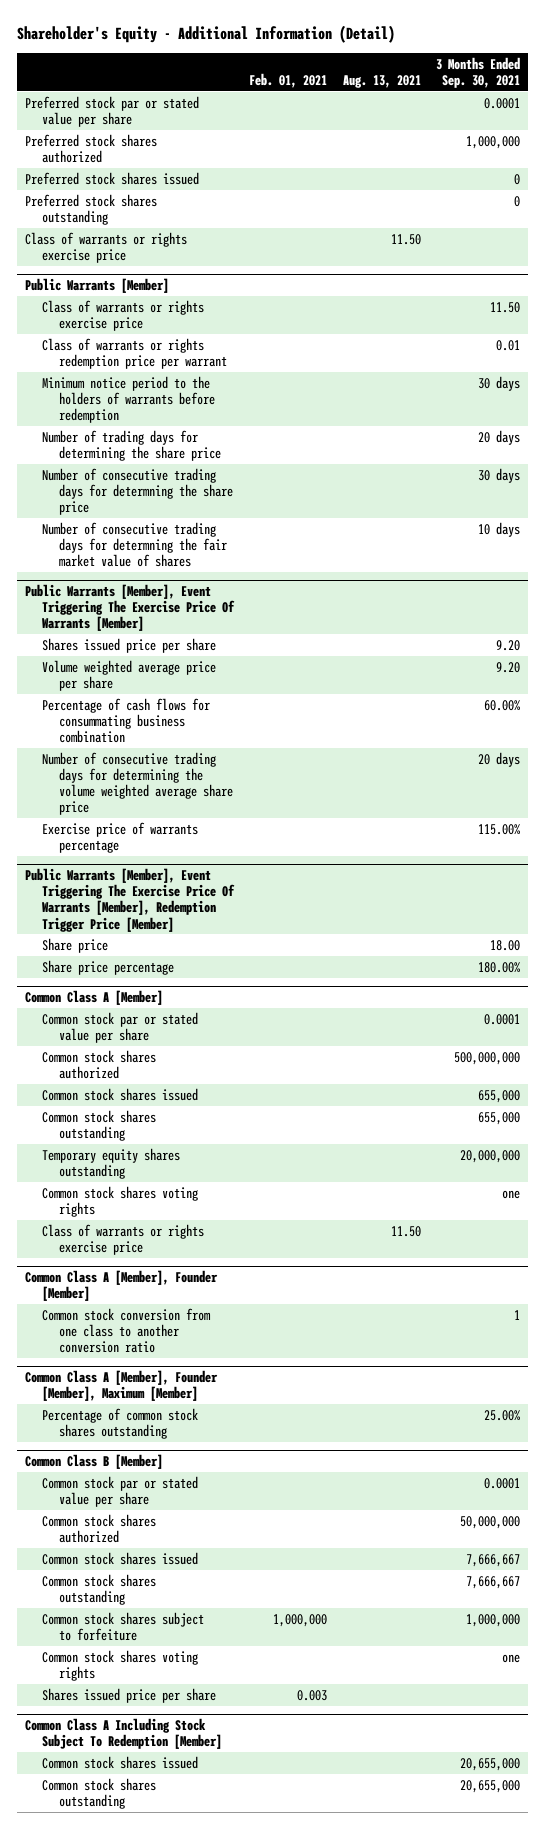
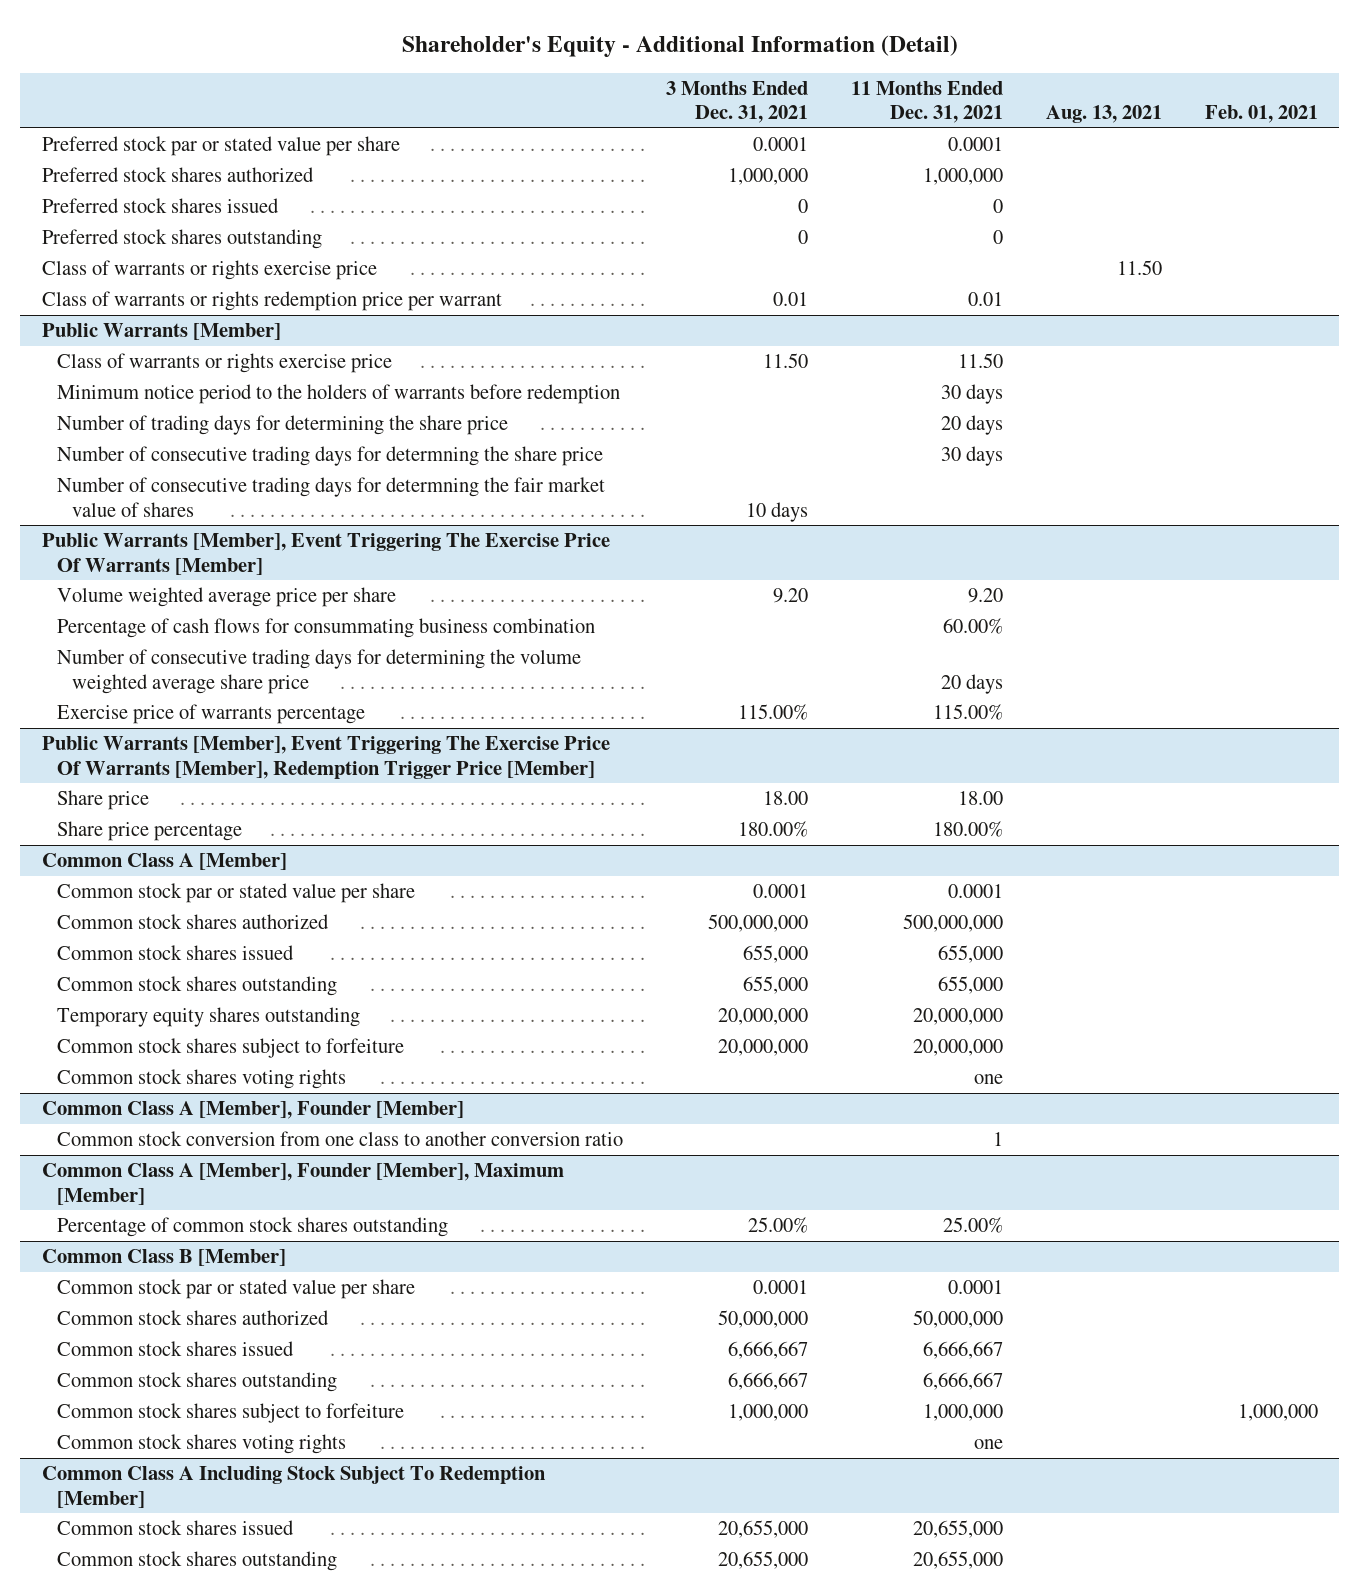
- | Feb. 01, 2021 | Aug. 13, 2021 | 3 Months Ended Sep. 30, 2021
+ | 3 Months Ended Dec. 31, 2021 | 11 Months Ended Dec. 31, 2021 | Aug. 13, 2021 | Feb. 01, 2021
+ Class of warrants or rights redemption price per warrant | 0.01 | 0.01 | |
@ Public Warrants [Member]
- Class of warrants or rights redemption price per warrant | | | 0.01
@ Public Warrants [Member], Event Triggering The Exercise Price Of Warrants [Member]
- Shares issued price per share | | | 9.20
@ Common Class A [Member]
+ Common stock shares subject to forfeiture | 20,000,000 | 20,000,000 | |
- Class of warrants or rights exercise price | | 11.50 |
@ Common Class B [Member]
- Shares issued price per share | 0.003 | |

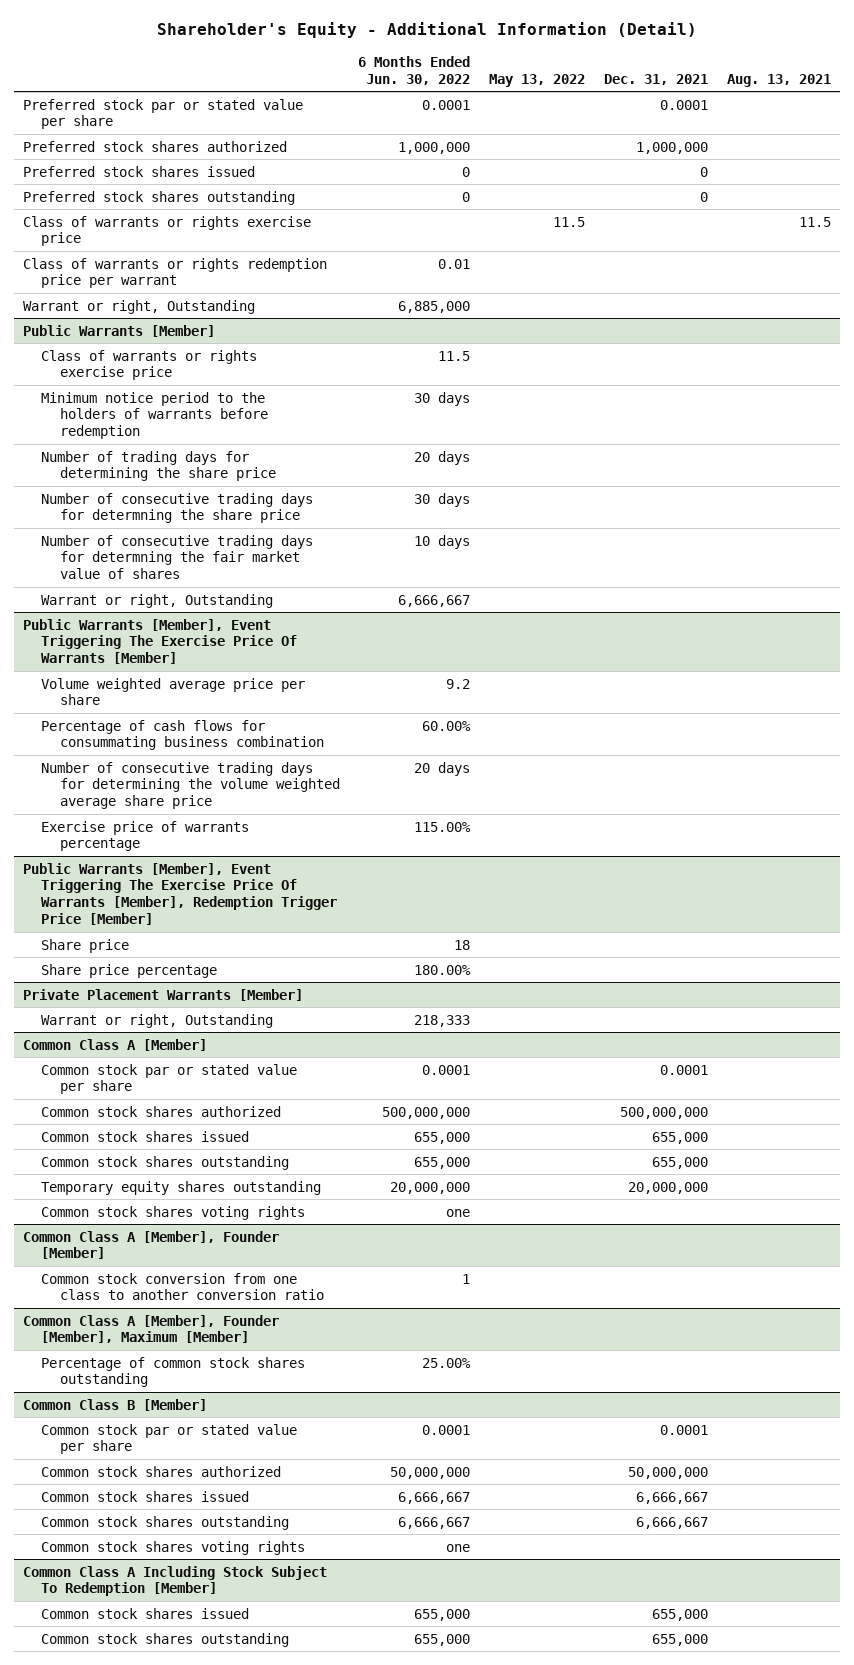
- | 3 Months Ended Dec. 31, 2021 | 11 Months Ended Dec. 31, 2021 | Aug. 13, 2021 | Feb. 01, 2021
+ | 6 Months Ended Jun. 30, 2022 | May 13, 2022 | Dec. 31, 2021 | Aug. 13, 2021
- Class of warrants or rights exercise price | | | 11.50 |
+ Class of warrants or rights exercise price | | 11.5 | | 11.5
+ Warrant or right, Outstanding | 6,885,000 | | |
@ Public Warrants [Member]
+ Warrant or right, Outstanding | 6,666,667 | | |
+ Private Placement Warrants [Member]
+ Warrant or right, Outstanding | 218,333 | | |
@ Common Class A [Member]
- Common stock shares subject to forfeiture | 20,000,000 | 20,000,000 | |
@ Common Class B [Member]
- Common stock shares subject to forfeiture | 1,000,000 | 1,000,000 | | 1,000,000

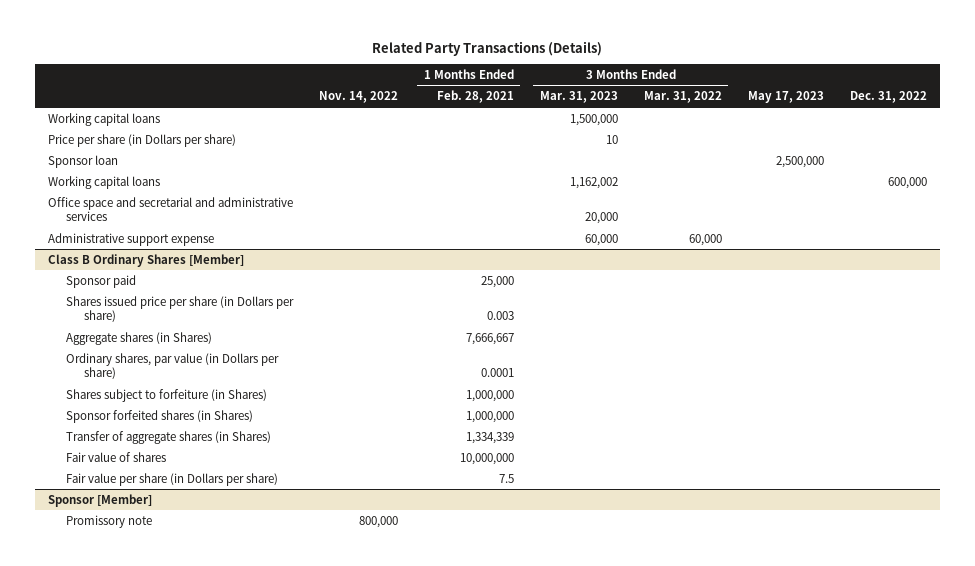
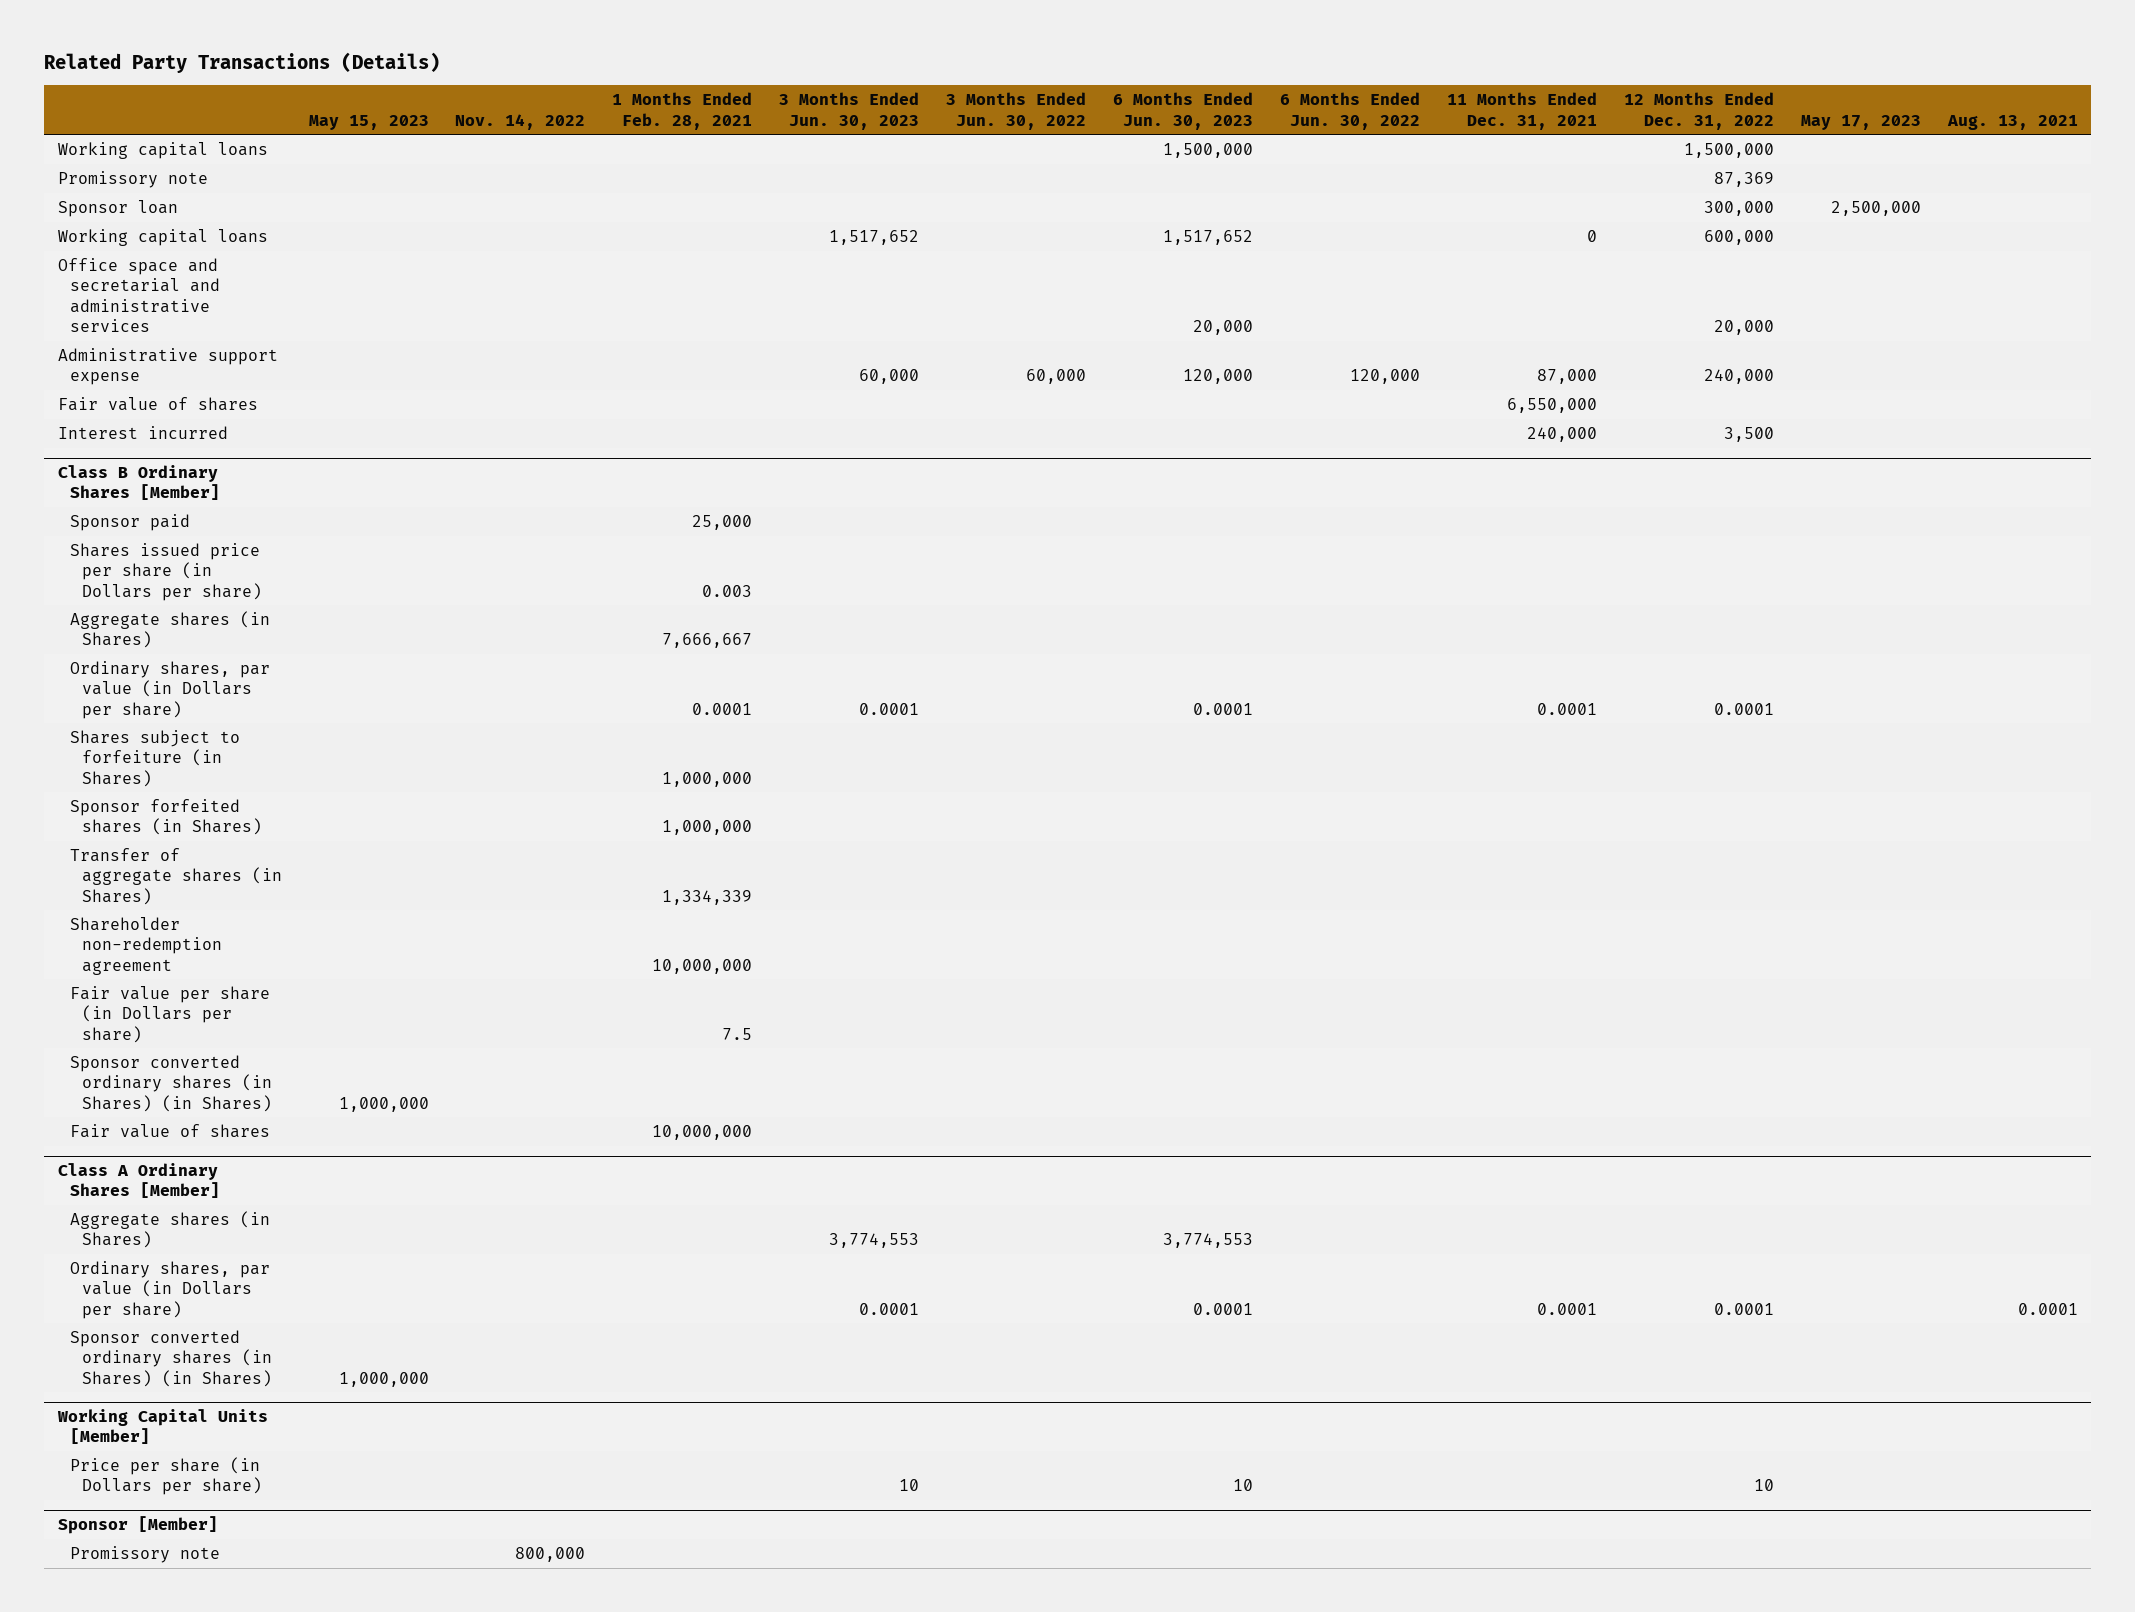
- | Nov. 14, 2022 | 1 Months Ended Feb. 28, 2021 | 3 Months Ended Mar. 31, 2023 | 3 Months Ended Mar. 31, 2022 | May 17, 2023 | Dec. 31, 2022
+ | May 15, 2023 | Nov. 14, 2022 | 1 Months Ended Feb. 28, 2021 | 3 Months Ended Jun. 30, 2023 | 3 Months Ended Jun. 30, 2022 | 6 Months Ended Jun. 30, 2023 | 6 Months Ended Jun. 30, 2022 | 11 Months Ended Dec. 31, 2021 | 12 Months Ended Dec. 31, 2022 | May 17, 2023 | Aug. 13, 2021
- Price per share (in Dollars per share) | | | 10 | | |
+ Promissory note | | | | | | | | | 87,369 | |
+ Fair value of shares | | | | | | | | 6,550,000 | | |
+ Interest incurred | | | | | | | | 240,000 | 3,500 | |
@ Class B Ordinary Shares [Member]
+ Shareholder non-redemption agreement | | | 10,000,000 | | | | | | | |
+ Sponsor converted ordinary shares (in Shares) (in Shares) | 1,000,000 | | | | | | | | | |
moved down: Fair value of shares | | | 10,000,000 | | | | | | | |
+ Class A Ordinary Shares [Member]
+ Aggregate shares (in Shares) | | | | 3,774,553 | | 3,774,553 | | | | |
+ Ordinary shares, par value (in Dollars per share) | | | | 0.0001 | | 0.0001 | | 0.0001 | 0.0001 | | 0.0001
+ Sponsor converted ordinary shares (in Shares) (in Shares) | 1,000,000 | | | | | | | | | |
+ Working Capital Units [Member]
+ Price per share (in Dollars per share) | | | | 10 | | 10 | | | 10 | |

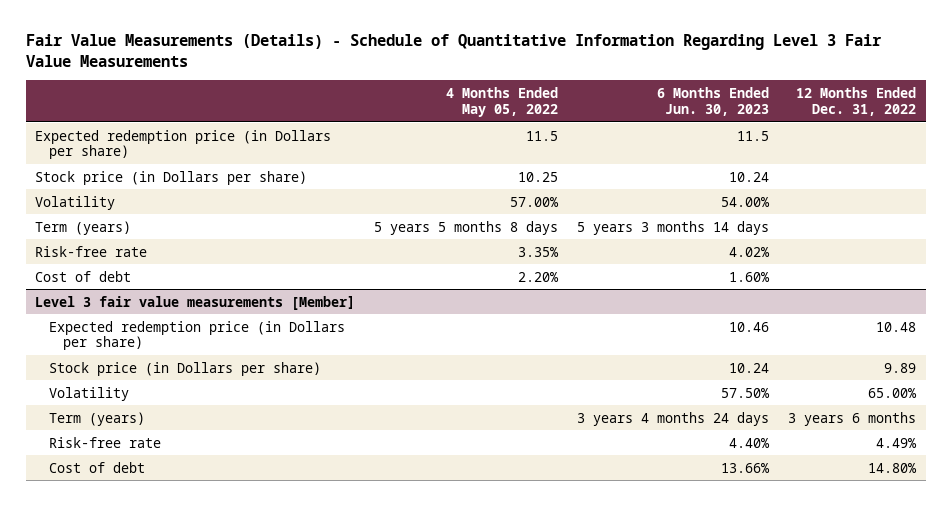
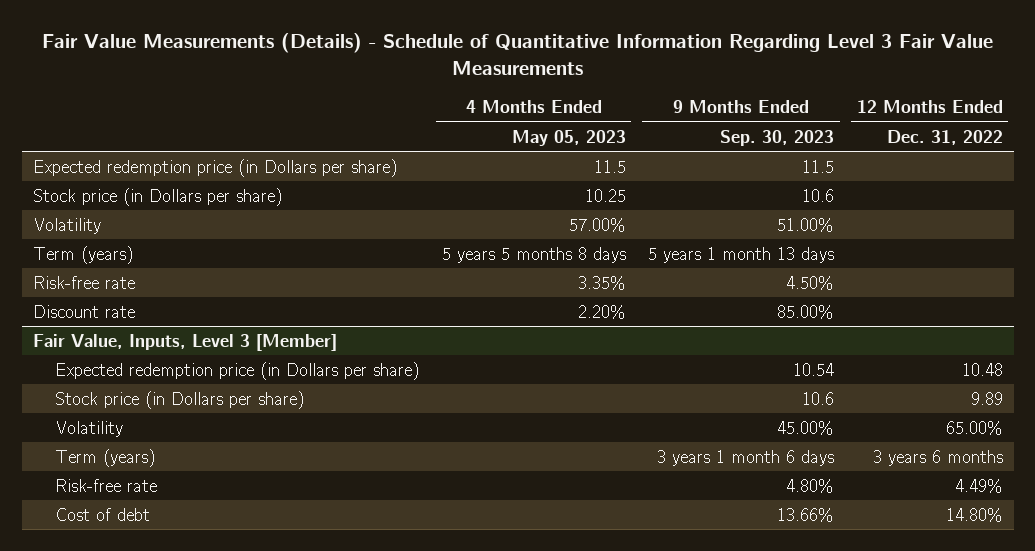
- | 4 Months Ended May 05, 2022 | 6 Months Ended Jun. 30, 2023 | 12 Months Ended Dec. 31, 2022
+ | 4 Months Ended May 05, 2023 | 9 Months Ended Sep. 30, 2023 | 12 Months Ended Dec. 31, 2022
- Cost of debt | 2.20% | 1.60% |
- Level 3 fair value measurements [Member]
+ Discount rate | 2.20% | 85.00% |
+ Fair Value, Inputs, Level 3 [Member]

